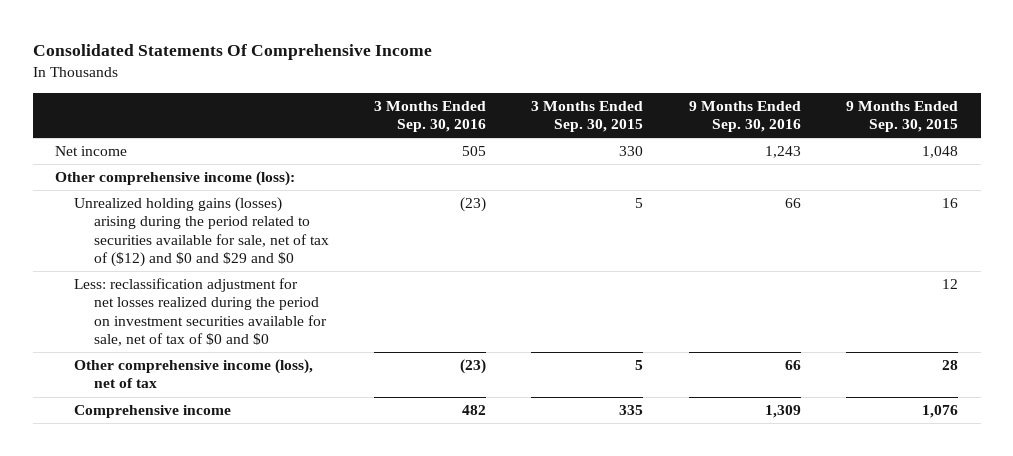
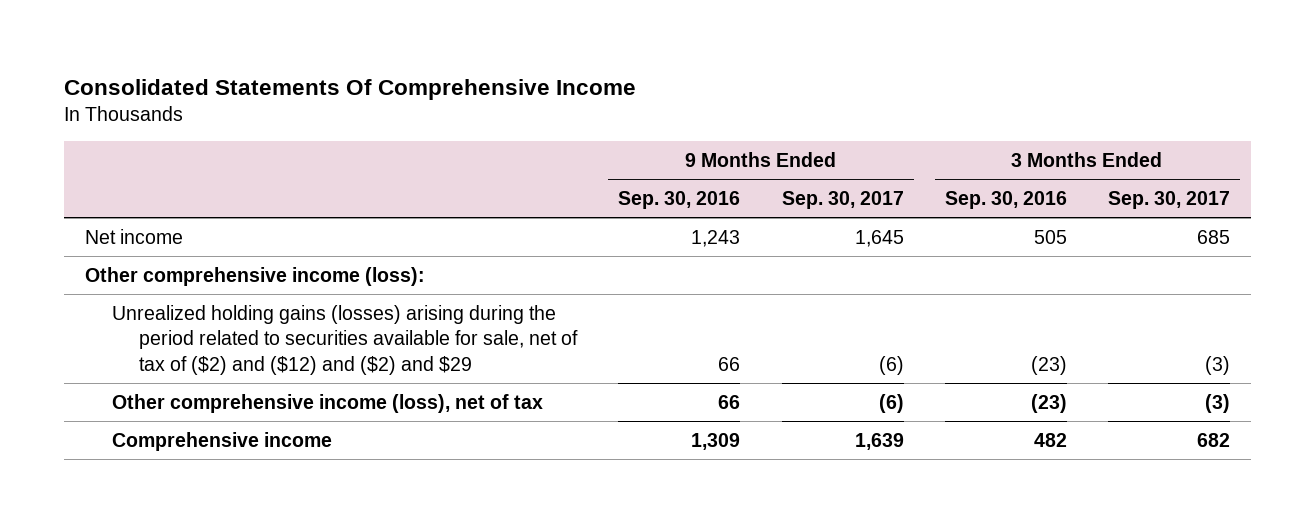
- | 3 Months Ended Sep. 30, 2016 | 3 Months Ended Sep. 30, 2015 | 9 Months Ended Sep. 30, 2016 | 9 Months Ended Sep. 30, 2015
+ | 9 Months Ended Sep. 30, 2016 | 9 Months Ended Sep. 30, 2017 | 3 Months Ended Sep. 30, 2016 | 3 Months Ended Sep. 30, 2017
- Unrealized holding gains (losses) arising during the period related to securities available for sale, net of tax of ($12) and $0 and $29 and $0 | (23) | 5 | 66 | 16
- Less: reclassification adjustment for net losses realized during the period on investment securities available for sale, net of tax of $0 and $0 | | | | 12
+ Unrealized holding gains (losses) arising during the period related to securities available for sale, net of tax of ($2) and ($12) and ($2) and $29 | 66 | (6) | (23) | (3)

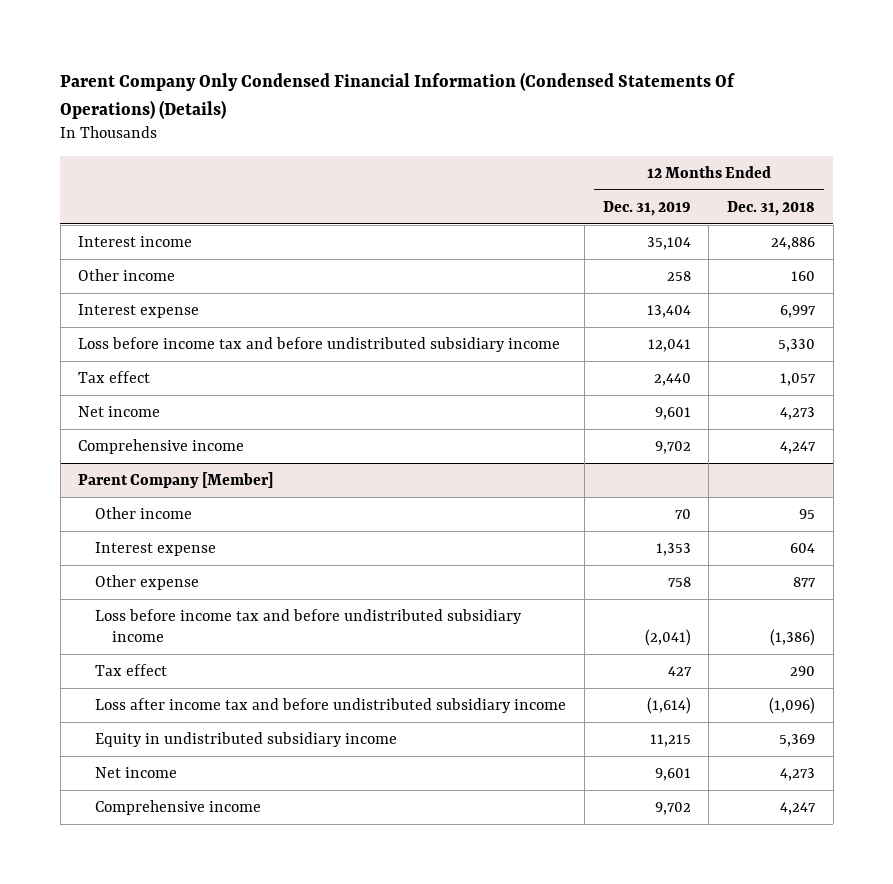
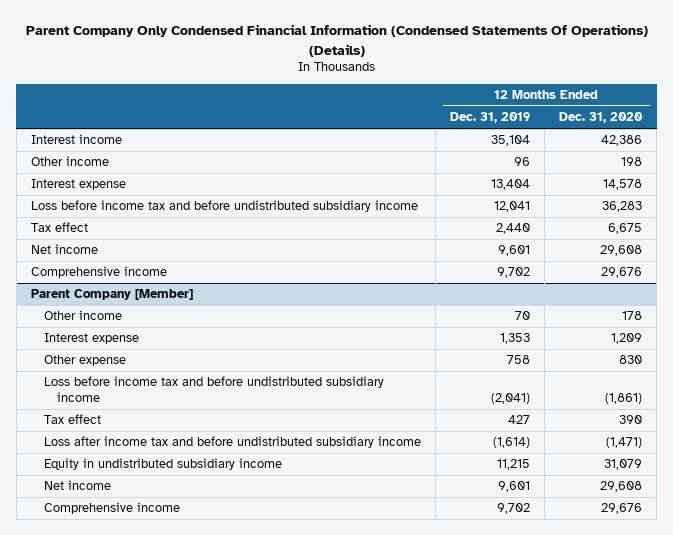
- | 12 Months Ended Dec. 31, 2019 | 12 Months Ended Dec. 31, 2018
+ | 12 Months Ended Dec. 31, 2019 | 12 Months Ended Dec. 31, 2020
- Other income | 258 | 160
+ Other income | 96 | 198

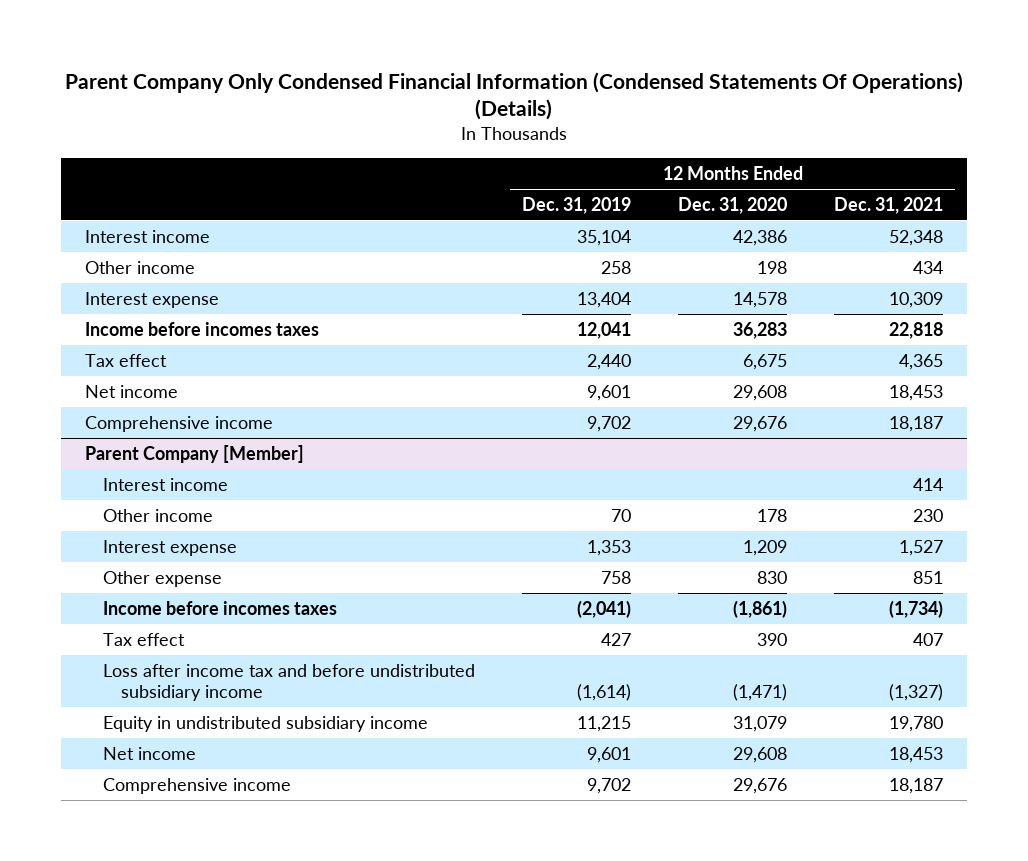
- | 12 Months Ended Dec. 31, 2019 | 12 Months Ended Dec. 31, 2020
+ | 12 Months Ended Dec. 31, 2019 | 12 Months Ended Dec. 31, 2020 | 12 Months Ended Dec. 31, 2021
- Other income | 96 | 198
+ Other income | 258 | 198 | 434
- Loss before income tax and before undistributed subsidiary income | 12,041 | 36,283
+ Income before incomes taxes | 12,041 | 36,283 | 22,818
@ Parent Company [Member]
+ Interest income | | | 414
- Loss before income tax and before undistributed subsidiary income | (2,041) | (1,861)
+ Income before incomes taxes | (2,041) | (1,861) | (1,734)

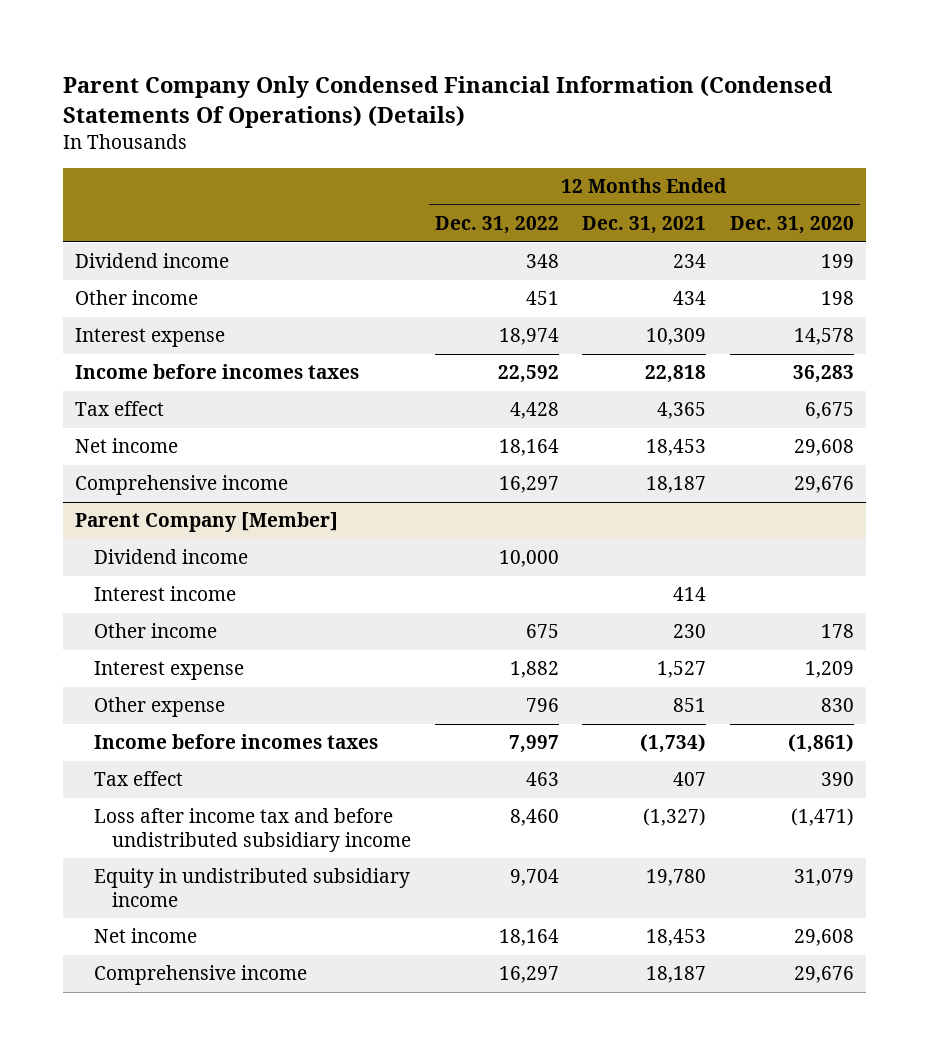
- | 12 Months Ended Dec. 31, 2019 | 12 Months Ended Dec. 31, 2020 | 12 Months Ended Dec. 31, 2021
+ | 12 Months Ended Dec. 31, 2022 | 12 Months Ended Dec. 31, 2021 | 12 Months Ended Dec. 31, 2020
- Interest income | 35,104 | 42,386 | 52,348
+ Dividend income | 348 | 234 | 199
@ Parent Company [Member]
+ Dividend income | 10,000 | |

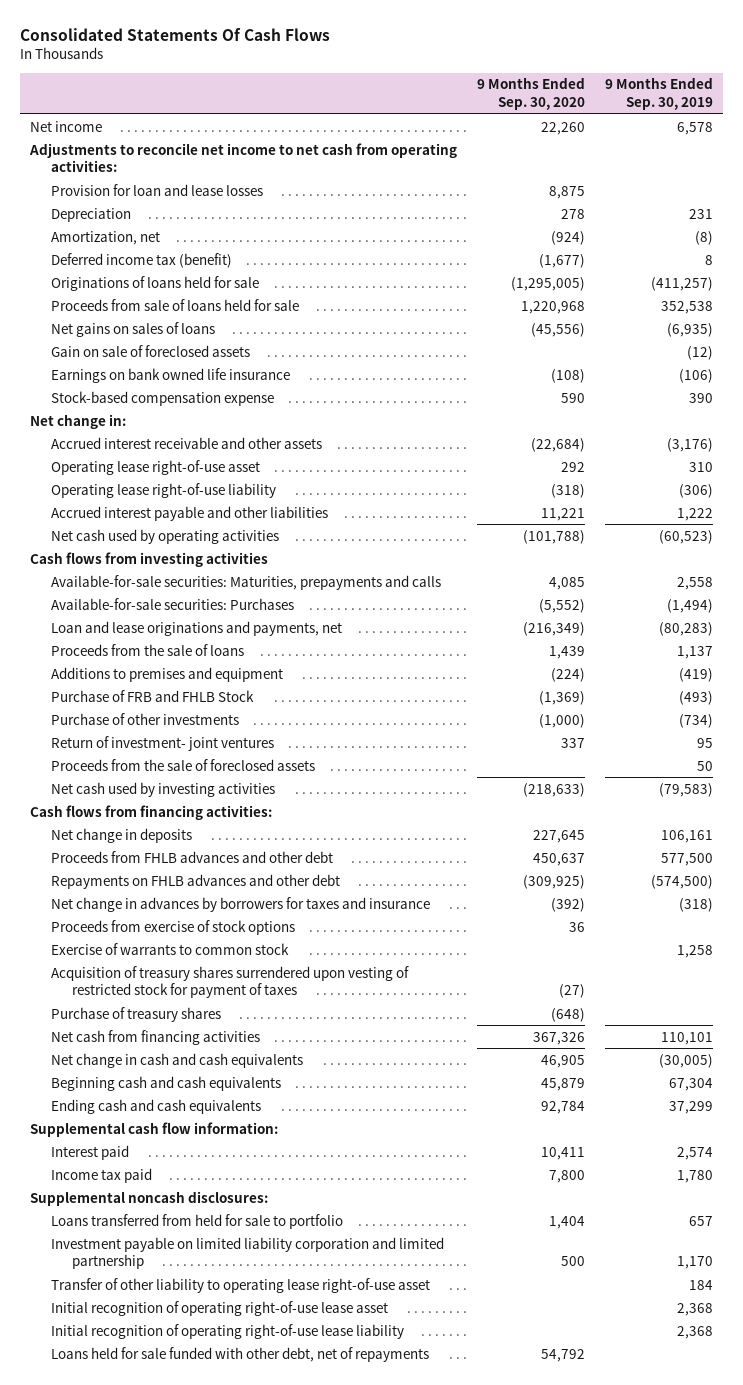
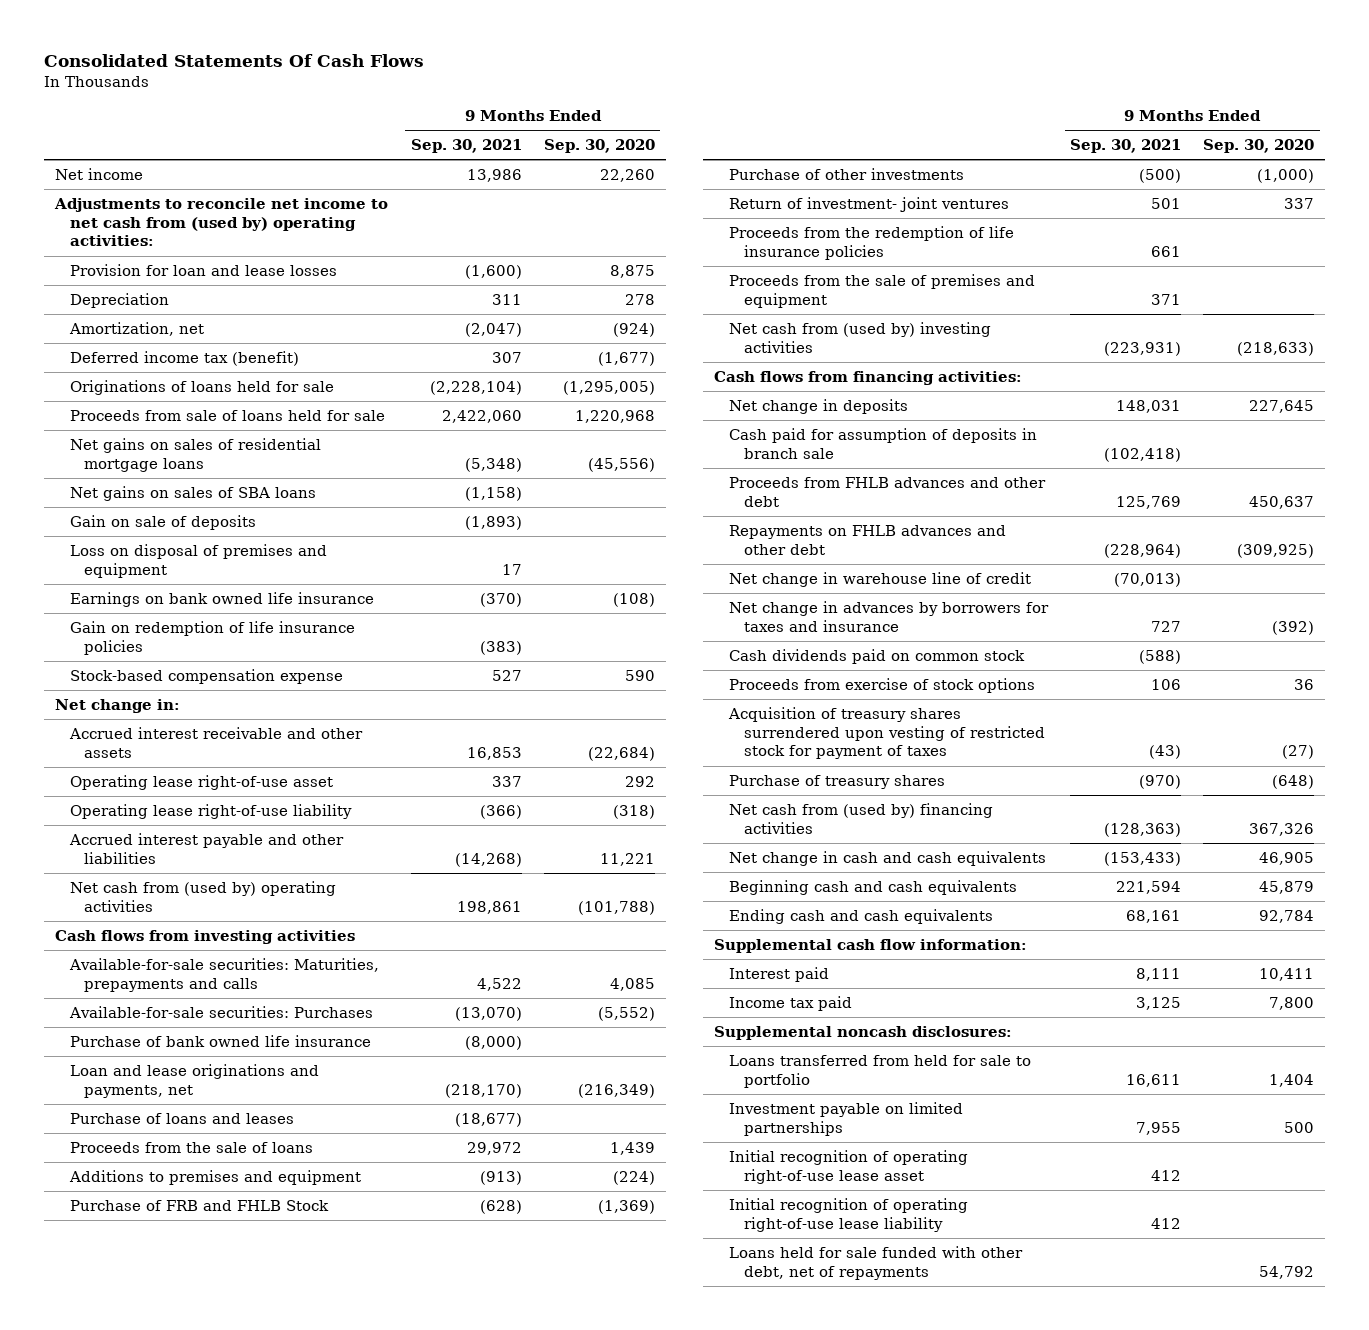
- | 9 Months Ended Sep. 30, 2020 | 9 Months Ended Sep. 30, 2019
+ | 9 Months Ended Sep. 30, 2021 | 9 Months Ended Sep. 30, 2020
- Adjustments to reconcile net income to net cash from operating activities:
+ Adjustments to reconcile net income to net cash from (used by) operating activities:
- Net gains on sales of loans | (45,556) | (6,935)
- Gain on sale of foreclosed assets | | (12)
+ Net gains on sales of residential mortgage loans | (5,348) | (45,556)
+ Net gains on sales of SBA loans | (1,158) |
+ Gain on sale of deposits | (1,893) |
+ Loss on disposal of premises and equipment | 17 |
+ Gain on redemption of life insurance policies | (383) |
- Net cash used by operating activities | (101,788) | (60,523)
+ Net cash from (used by) operating activities | 198,861 | (101,788)
+ Purchase of bank owned life insurance | (8,000) |
+ Purchase of loans and leases | (18,677) |
- Proceeds from the sale of foreclosed assets | | 50
- Net cash used by investing activities | (218,633) | (79,583)
+ Proceeds from the redemption of life insurance policies | 661 |
+ Proceeds from the sale of premises and equipment | 371 |
+ Net cash from (used by) investing activities | (223,931) | (218,633)
+ Cash paid for assumption of deposits in branch sale | (102,418) |
+ Net change in warehouse line of credit | (70,013) |
+ Cash dividends paid on common stock | (588) |
- Exercise of warrants to common stock | | 1,258
- Net cash from financing activities | 367,326 | 110,101
+ Net cash from (used by) financing activities | (128,363) | 367,326
- Investment payable on limited liability corporation and limited partnership | 500 | 1,170
- Transfer of other liability to operating lease right-of-use asset | | 184
+ Investment payable on limited partnerships | 7,955 | 500

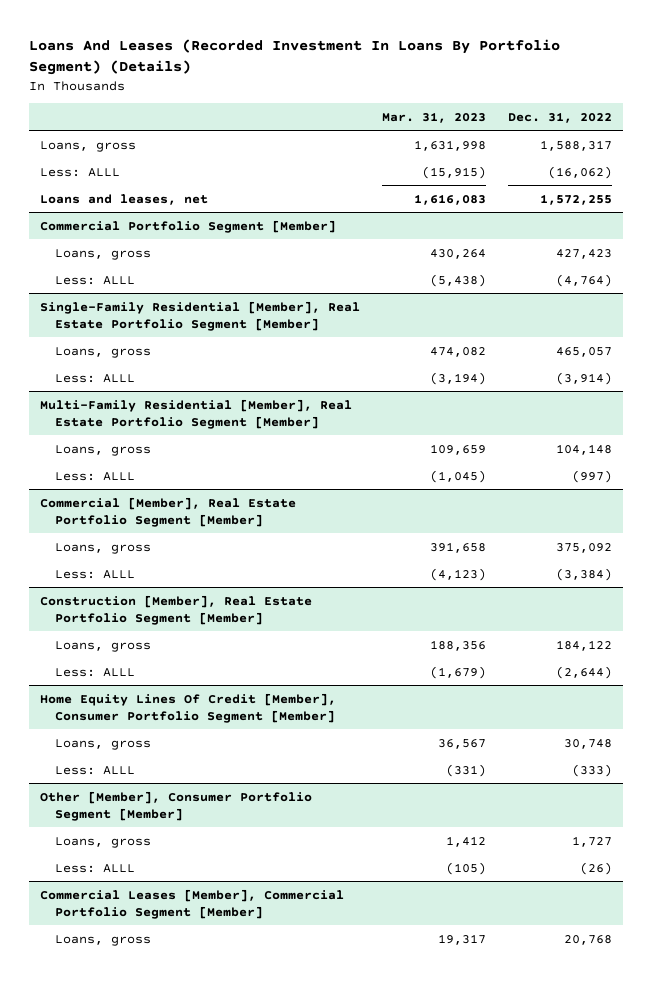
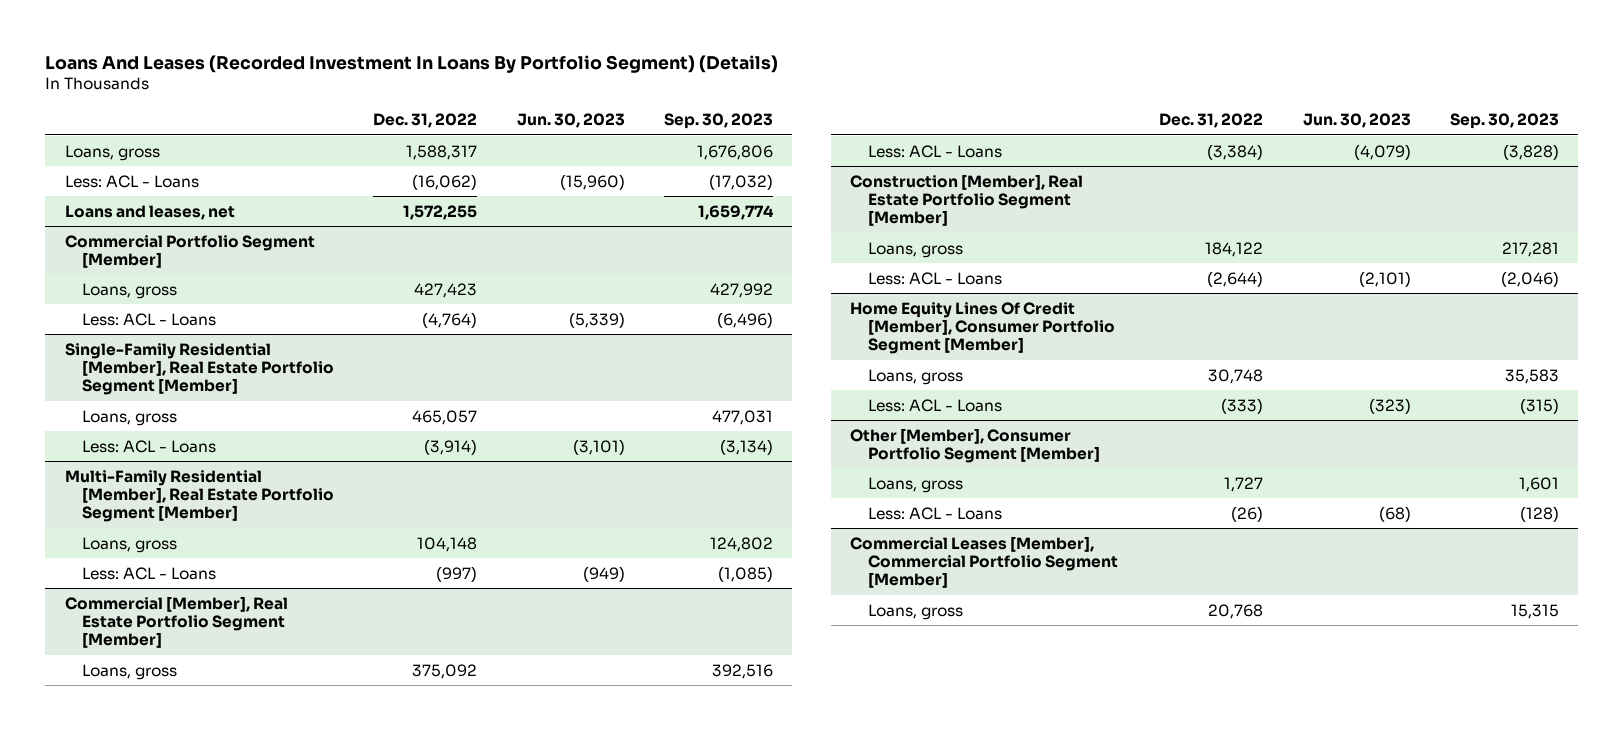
- | Mar. 31, 2023 | Dec. 31, 2022
+ | Dec. 31, 2022 | Jun. 30, 2023 | Sep. 30, 2023
- Less: ALLL | (15,915) | (16,062)
+ Less: ACL - Loans | (16,062) | (15,960) | (17,032)
@ Commercial Portfolio Segment [Member]
- Less: ALLL | (5,438) | (4,764)
+ Less: ACL - Loans | (4,764) | (5,339) | (6,496)
@ Single-Family Residential [Member], Real Estate Portfolio Segment [Member]
- Less: ALLL | (3,194) | (3,914)
+ Less: ACL - Loans | (3,914) | (3,101) | (3,134)
@ Multi-Family Residential [Member], Real Estate Portfolio Segment [Member]
- Less: ALLL | (1,045) | (997)
+ Less: ACL - Loans | (997) | (949) | (1,085)
@ Commercial [Member], Real Estate Portfolio Segment [Member]
- Less: ALLL | (4,123) | (3,384)
+ Less: ACL - Loans | (3,384) | (4,079) | (3,828)
@ Construction [Member], Real Estate Portfolio Segment [Member]
- Less: ALLL | (1,679) | (2,644)
+ Less: ACL - Loans | (2,644) | (2,101) | (2,046)
@ Home Equity Lines Of Credit [Member], Consumer Portfolio Segment [Member]
- Less: ALLL | (331) | (333)
+ Less: ACL - Loans | (333) | (323) | (315)
@ Other [Member], Consumer Portfolio Segment [Member]
- Less: ALLL | (105) | (26)
+ Less: ACL - Loans | (26) | (68) | (128)

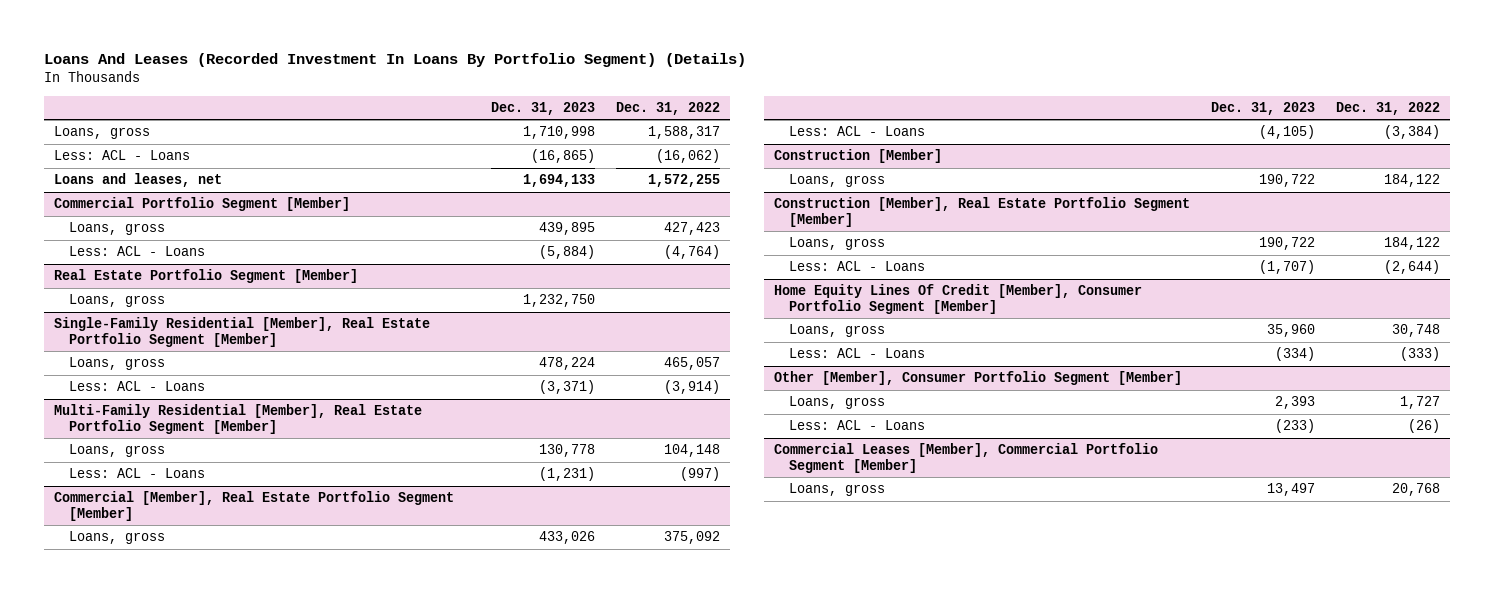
- | Dec. 31, 2022 | Jun. 30, 2023 | Sep. 30, 2023
+ | Dec. 31, 2023 | Dec. 31, 2022
+ Real Estate Portfolio Segment [Member]
+ Loans, gross | 1,232,750 |
+ Construction [Member]
+ Loans, gross | 190,722 | 184,122

